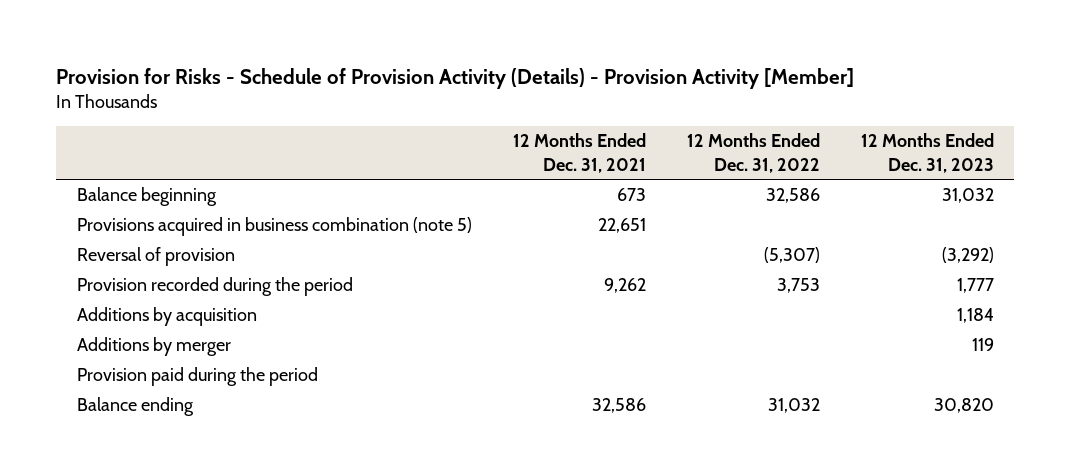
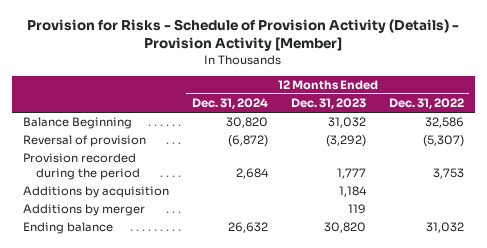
- | 12 Months Ended Dec. 31, 2021 | 12 Months Ended Dec. 31, 2022 | 12 Months Ended Dec. 31, 2023
+ | 12 Months Ended Dec. 31, 2024 | 12 Months Ended Dec. 31, 2023 | 12 Months Ended Dec. 31, 2022
- Balance beginning | 673 | 32,586 | 31,032
- Provisions acquired in business combination (note 5) | 22,651 | |
+ Balance Beginning | 30,820 | 31,032 | 32,586
- Provision paid during the period
- Balance ending | 32,586 | 31,032 | 30,820
+ Ending balance | 26,632 | 30,820 | 31,032

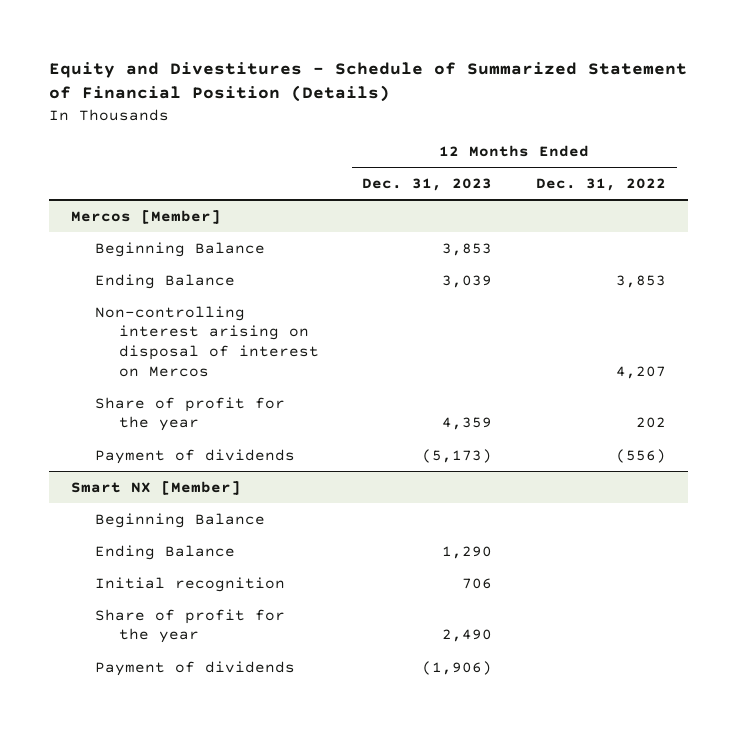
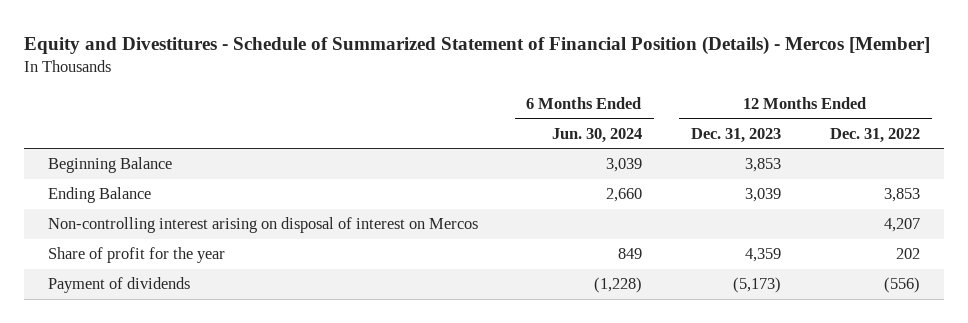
- Equity and Divestitures - Schedule of Summarized Statement of Financial Position (Details)
+ Equity and Divestitures - Schedule of Summarized Statement of Financial Position (Details) - Mercos [Member]
- | 12 Months Ended Dec. 31, 2023 | 12 Months Ended Dec. 31, 2022
+ | 6 Months Ended Jun. 30, 2024 | 12 Months Ended Dec. 31, 2023 | 12 Months Ended Dec. 31, 2022
- Mercos [Member]
- Smart NX [Member]
- Beginning Balance
- Ending Balance | 1,290 |
- Initial recognition | 706 |
- Share of profit for the year | 2,490 |
- Payment of dividends | (1,906) |

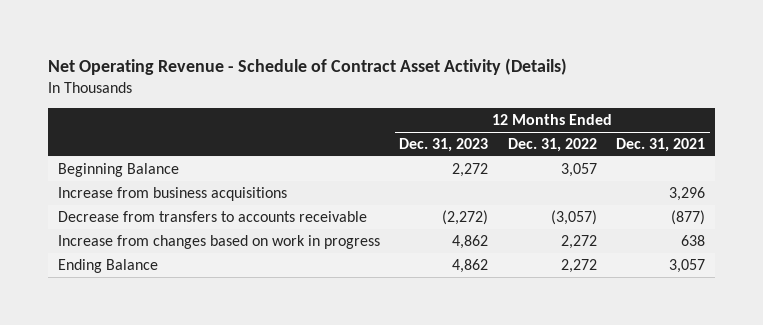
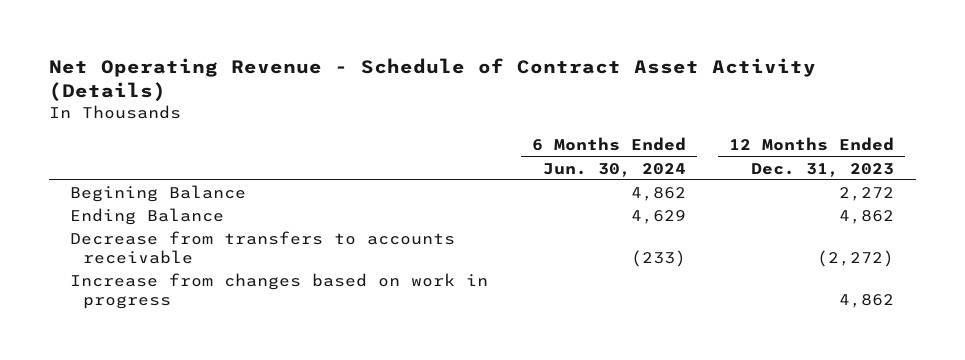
- | 12 Months Ended Dec. 31, 2023 | 12 Months Ended Dec. 31, 2022 | 12 Months Ended Dec. 31, 2021
+ | 6 Months Ended Jun. 30, 2024 | 12 Months Ended Dec. 31, 2023
- Beginning Balance | 2,272 | 3,057 |
- Increase from business acquisitions | | | 3,296
+ Begining Balance | 4,862 | 2,272
moved up: Ending Balance | 4,629 | 4,862

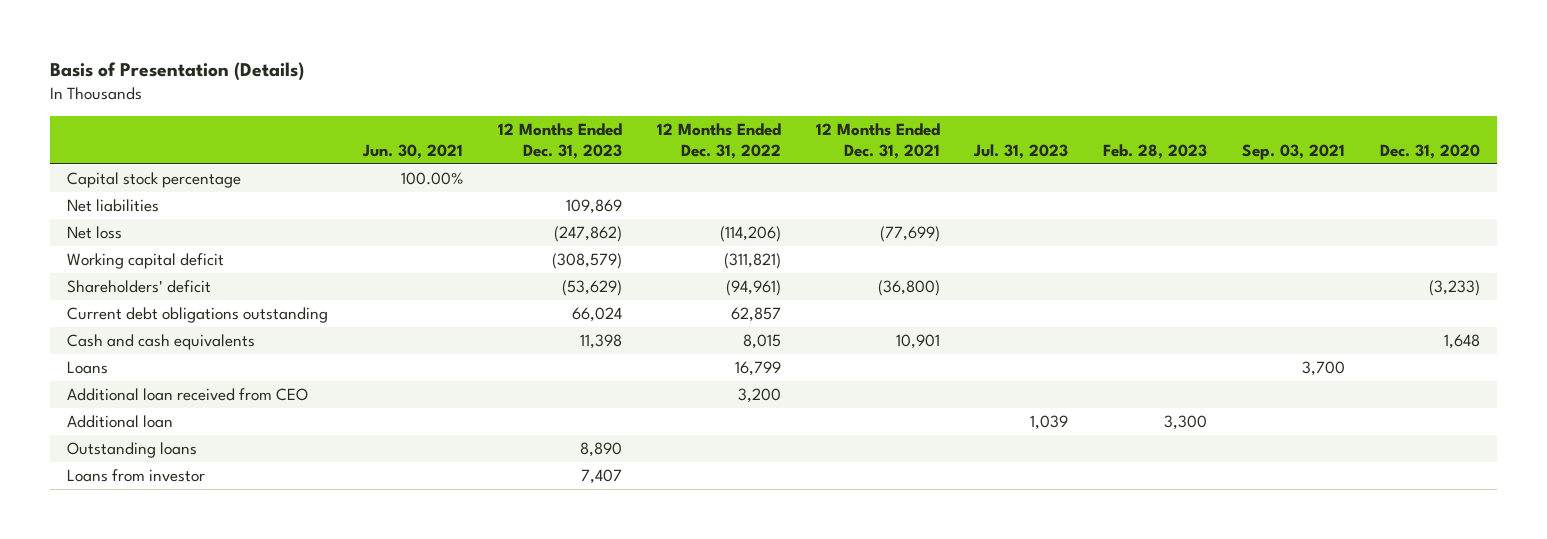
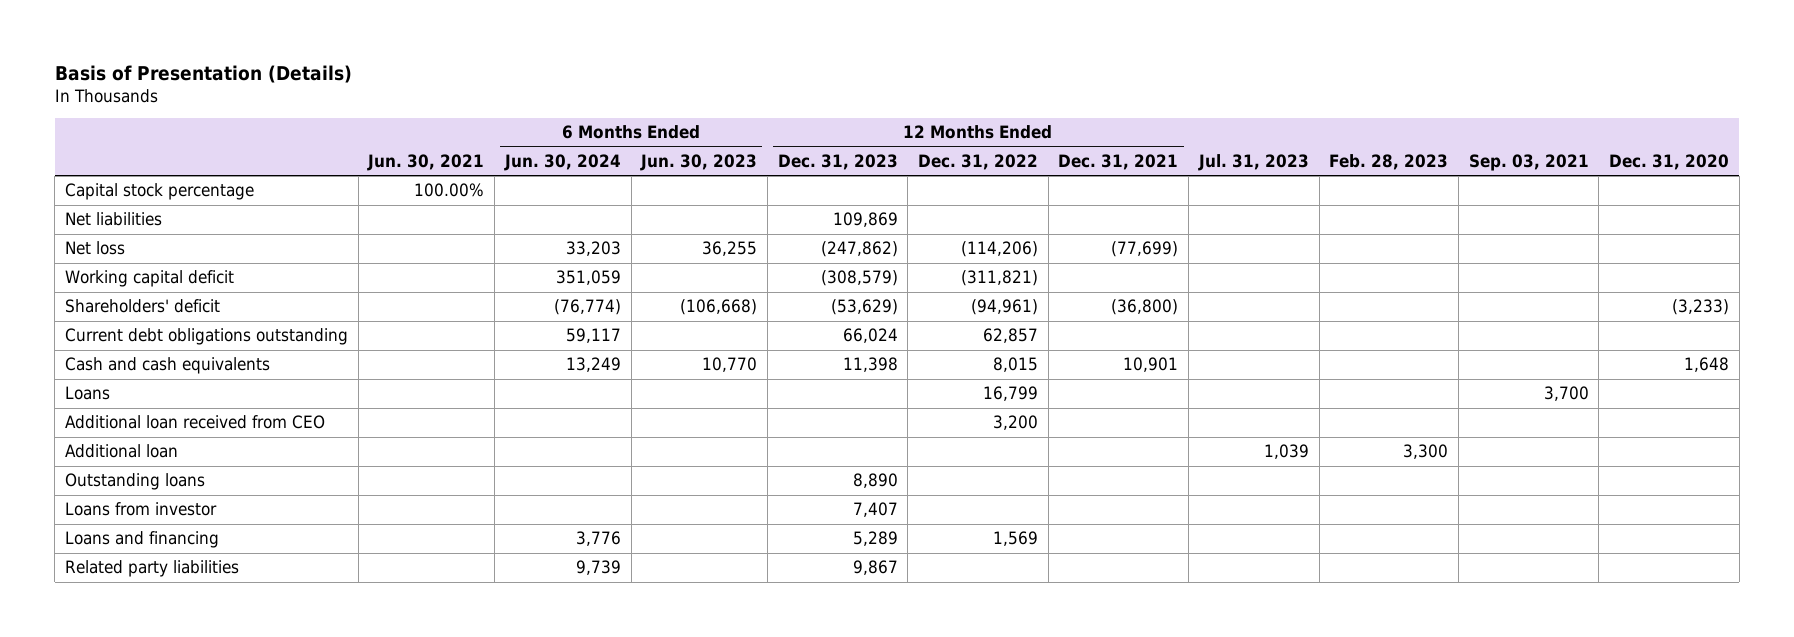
- | Jun. 30, 2021 | 12 Months Ended Dec. 31, 2023 | 12 Months Ended Dec. 31, 2022 | 12 Months Ended Dec. 31, 2021 | Jul. 31, 2023 | Feb. 28, 2023 | Sep. 03, 2021 | Dec. 31, 2020
+ | Jun. 30, 2021 | 6 Months Ended Jun. 30, 2024 | 6 Months Ended Jun. 30, 2023 | 12 Months Ended Dec. 31, 2023 | 12 Months Ended Dec. 31, 2022 | 12 Months Ended Dec. 31, 2021 | Jul. 31, 2023 | Feb. 28, 2023 | Sep. 03, 2021 | Dec. 31, 2020
+ Loans and financing | | 3,776 | | 5,289 | 1,569 | | | | |
+ Related party liabilities | | 9,739 | | 9,867 | | | | | |

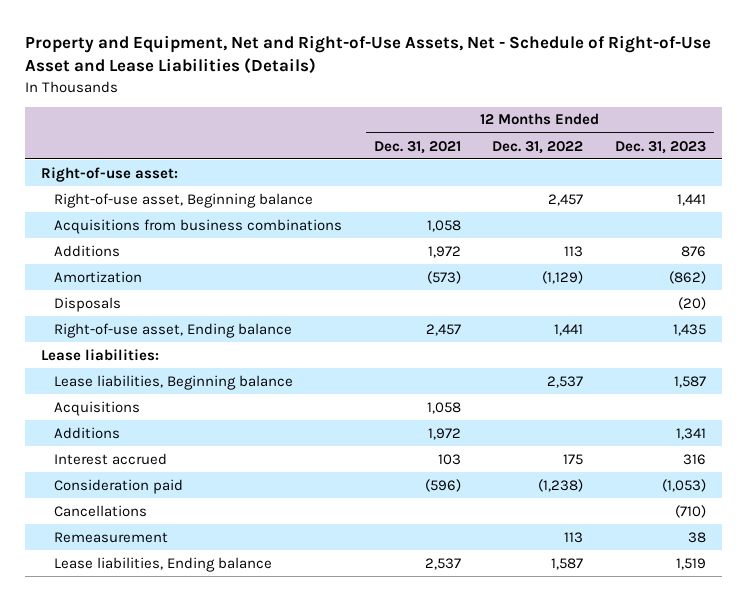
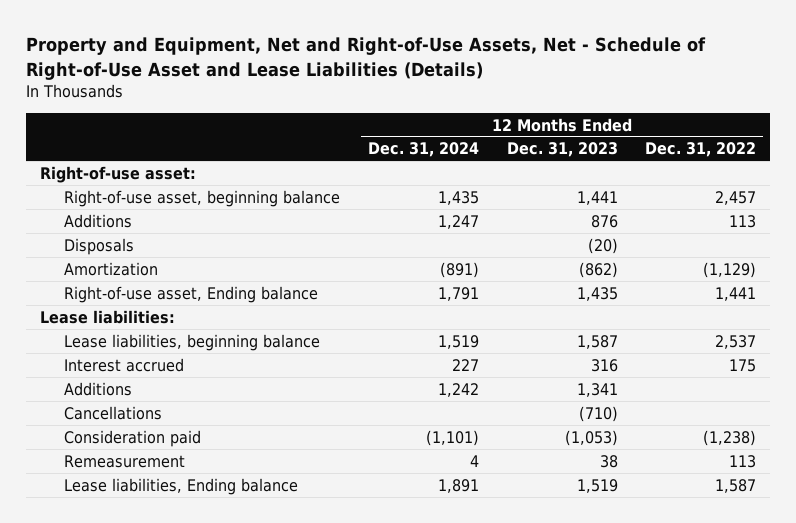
- | 12 Months Ended Dec. 31, 2021 | 12 Months Ended Dec. 31, 2022 | 12 Months Ended Dec. 31, 2023
+ | 12 Months Ended Dec. 31, 2024 | 12 Months Ended Dec. 31, 2023 | 12 Months Ended Dec. 31, 2022
- Right-of-use asset, Beginning balance | | 2,457 | 1,441
- Acquisitions from business combinations | 1,058 | |
+ Right-of-use asset, beginning balance | 1,435 | 1,441 | 2,457
moved down: Amortization | (891) | (862) | (1,129)
- Lease liabilities, Beginning balance | | 2,537 | 1,587
- Acquisitions | 1,058 | |
+ Lease liabilities, beginning balance | 1,519 | 1,587 | 2,537
moved down: Additions | 1,242 | 1,341 |
moved down: Consideration paid | (1,101) | (1,053) | (1,238)

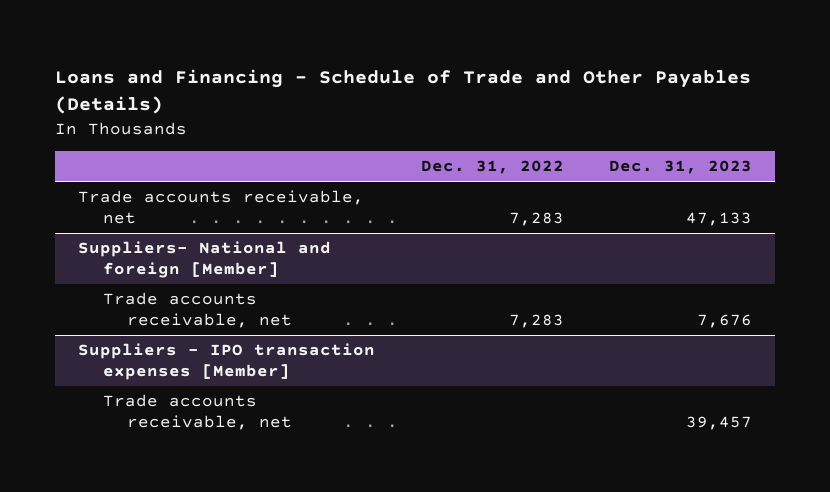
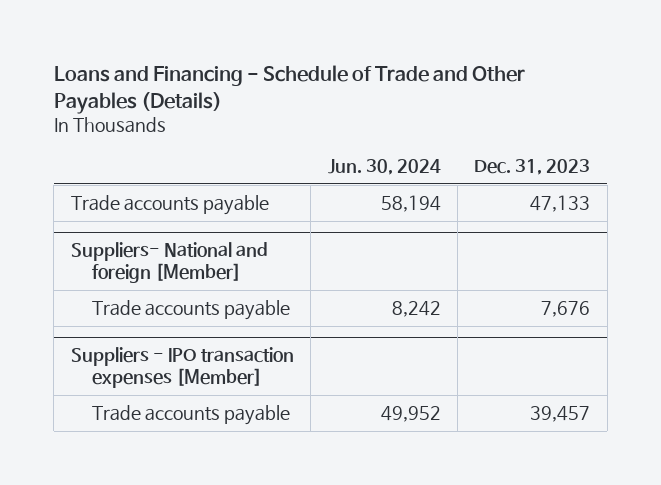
- | Dec. 31, 2022 | Dec. 31, 2023
+ | Jun. 30, 2024 | Dec. 31, 2023
- Trade accounts receivable, net | 7,283 | 47,133
+ Trade accounts payable | 58,194 | 47,133
@ Suppliers- National and foreign [Member]
- Trade accounts receivable, net | 7,283 | 7,676
+ Trade accounts payable | 8,242 | 7,676
@ Suppliers - IPO transaction expenses [Member]
- Trade accounts receivable, net | | 39,457
+ Trade accounts payable | 49,952 | 39,457

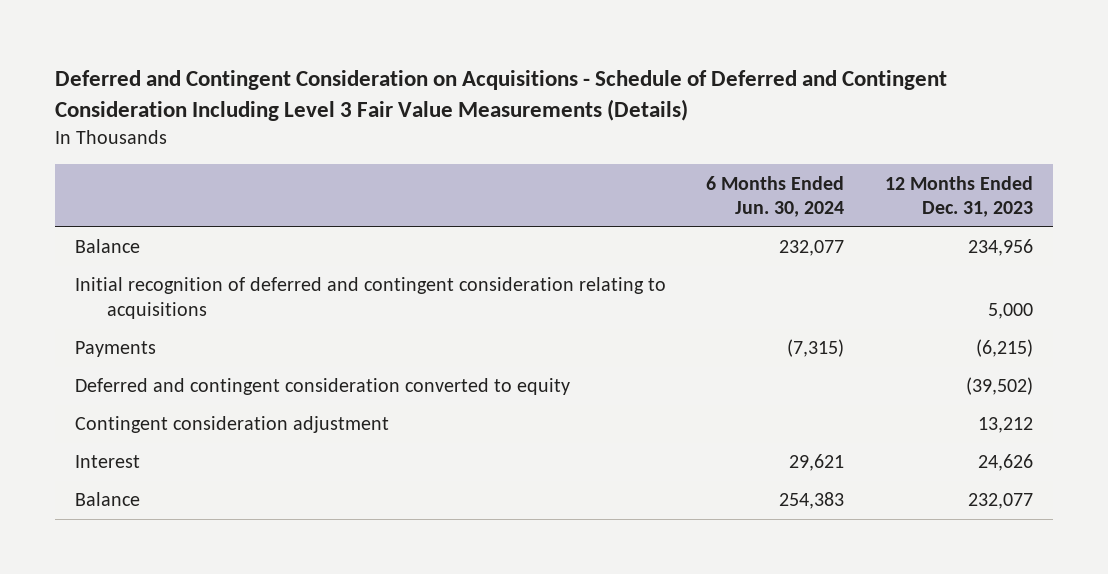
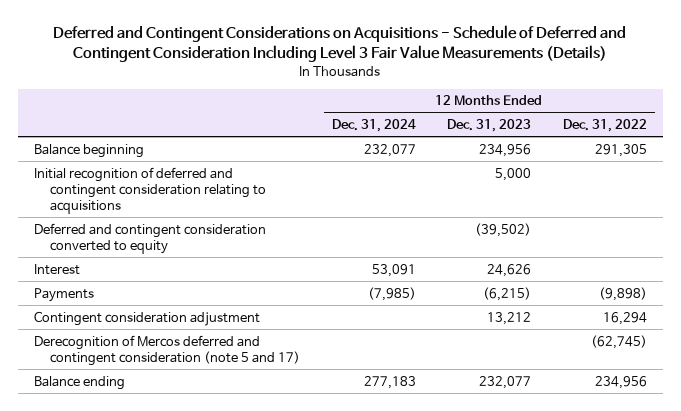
- Deferred and Contingent Consideration on Acquisitions - Schedule of Deferred and Contingent Consideration Including Level 3 Fair Value Measurements (Details)
+ Deferred and Contingent Considerations on Acquisitions - Schedule of Deferred and Contingent Consideration Including Level 3 Fair Value Measurements (Details)
- | 6 Months Ended Jun. 30, 2024 | 12 Months Ended Dec. 31, 2023
+ | 12 Months Ended Dec. 31, 2024 | 12 Months Ended Dec. 31, 2023 | 12 Months Ended Dec. 31, 2022
- Balance | 232,077 | 234,956
+ Balance beginning | 232,077 | 234,956 | 291,305
- Balance | 254,383 | 232,077
moved down: Payments | (7,985) | (6,215) | (9,898)
moved down: Contingent consideration adjustment | | 13,212 | 16,294
+ Derecognition of Mercos deferred and contingent consideration (note 5 and 17) | | | (62,745)
+ Balance ending | 277,183 | 232,077 | 234,956

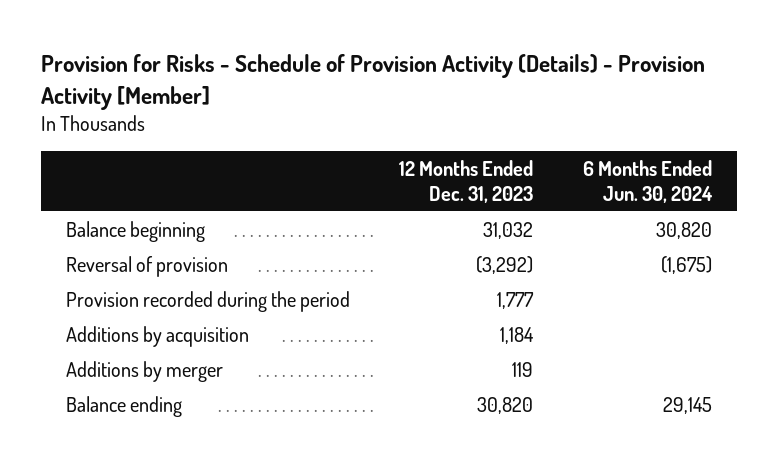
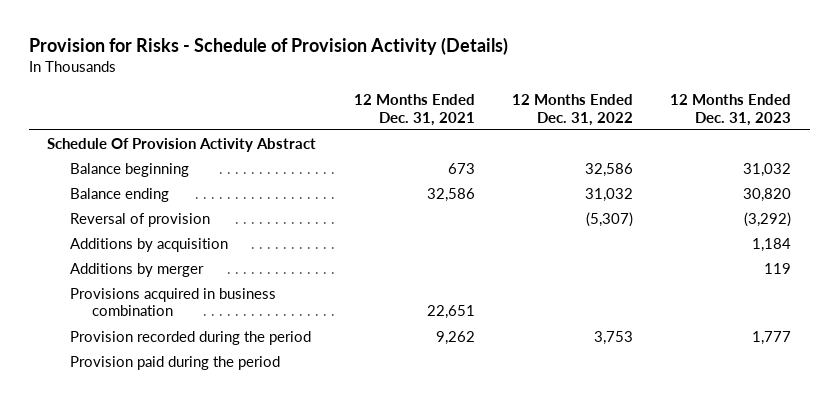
- Provision for Risks - Schedule of Provision Activity (Details) - Provision Activity [Member]
+ Provision for Risks - Schedule of Provision Activity (Details)
- | 12 Months Ended Dec. 31, 2023 | 6 Months Ended Jun. 30, 2024
+ | 12 Months Ended Dec. 31, 2021 | 12 Months Ended Dec. 31, 2022 | 12 Months Ended Dec. 31, 2023
+ Schedule Of Provision Activity Abstract
moved up: Balance ending | 32,586 | 31,032 | 30,820
+ Provisions acquired in business combination | 22,651 | |
moved down: Provision recorded during the period | 9,262 | 3,753 | 1,777
+ Provision paid during the period

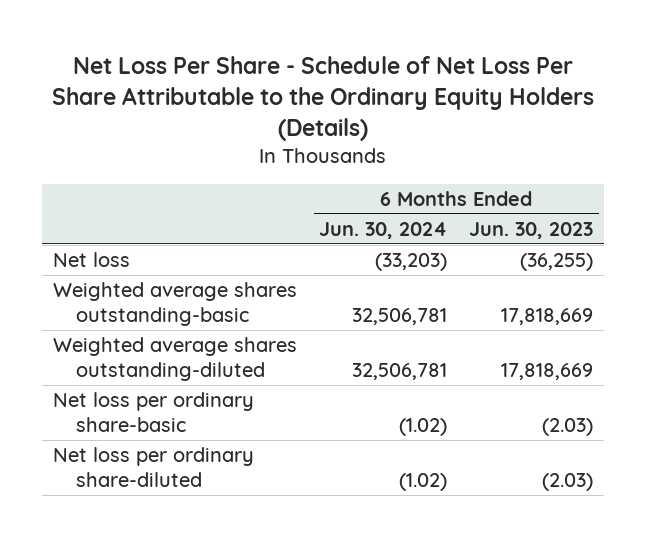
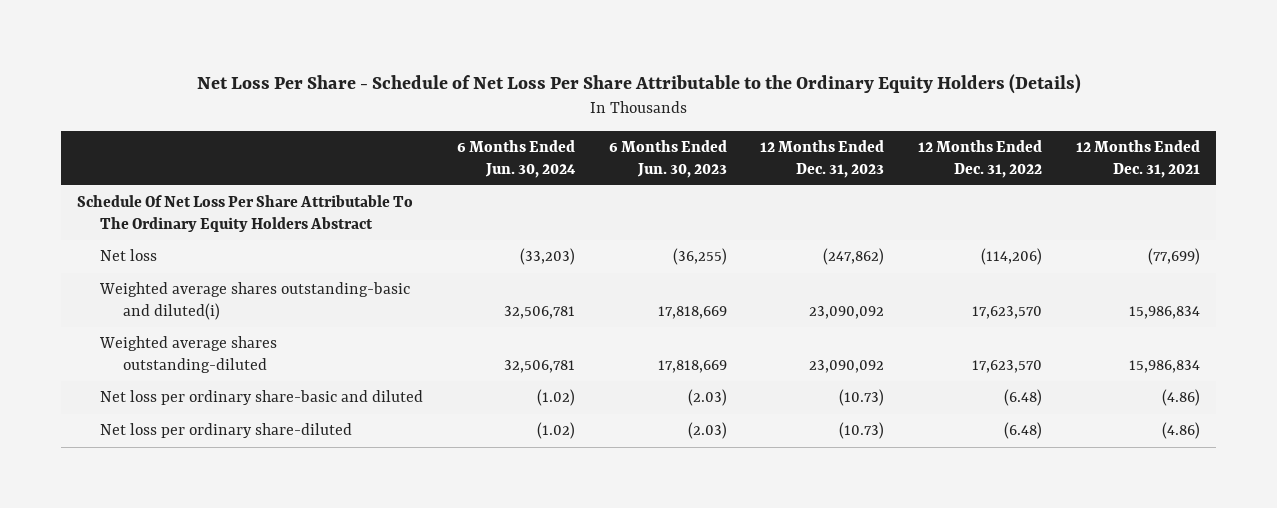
- | 6 Months Ended Jun. 30, 2024 | 6 Months Ended Jun. 30, 2023
+ | 6 Months Ended Jun. 30, 2024 | 6 Months Ended Jun. 30, 2023 | 12 Months Ended Dec. 31, 2023 | 12 Months Ended Dec. 31, 2022 | 12 Months Ended Dec. 31, 2021
+ Schedule Of Net Loss Per Share Attributable To The Ordinary Equity Holders Abstract
- Weighted average shares outstanding-basic | 32,506,781 | 17,818,669
+ Weighted average shares outstanding-basic and diluted(i) | 32,506,781 | 17,818,669 | 23,090,092 | 17,623,570 | 15,986,834
- Net loss per ordinary share-basic | (1.02) | (2.03)
+ Net loss per ordinary share-basic and diluted | (1.02) | (2.03) | (10.73) | (6.48) | (4.86)

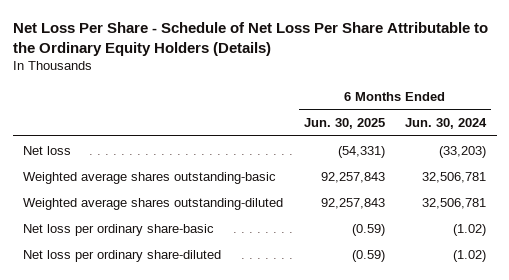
- | 6 Months Ended Jun. 30, 2024 | 6 Months Ended Jun. 30, 2023 | 12 Months Ended Dec. 31, 2023 | 12 Months Ended Dec. 31, 2022 | 12 Months Ended Dec. 31, 2021
+ | 6 Months Ended Jun. 30, 2025 | 6 Months Ended Jun. 30, 2024
- Schedule Of Net Loss Per Share Attributable To The Ordinary Equity Holders Abstract
- Weighted average shares outstanding-basic and diluted(i) | 32,506,781 | 17,818,669 | 23,090,092 | 17,623,570 | 15,986,834
+ Weighted average shares outstanding-basic | 92,257,843 | 32,506,781
- Net loss per ordinary share-basic and diluted | (1.02) | (2.03) | (10.73) | (6.48) | (4.86)
+ Net loss per ordinary share-basic | (0.59) | (1.02)

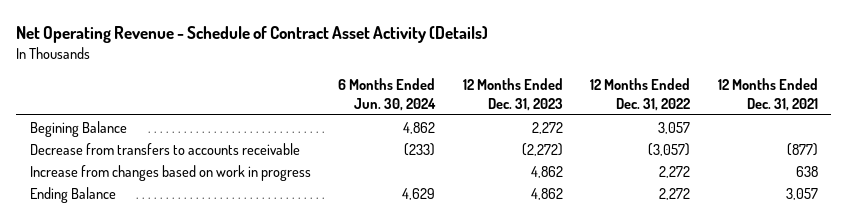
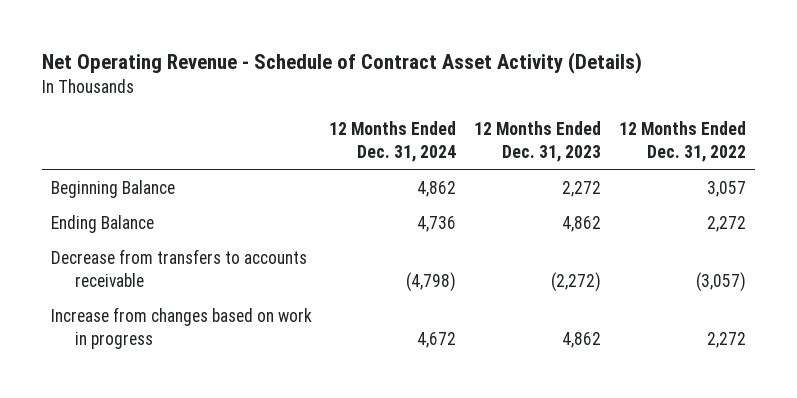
- | 6 Months Ended Jun. 30, 2024 | 12 Months Ended Dec. 31, 2023 | 12 Months Ended Dec. 31, 2022 | 12 Months Ended Dec. 31, 2021
+ | 12 Months Ended Dec. 31, 2024 | 12 Months Ended Dec. 31, 2023 | 12 Months Ended Dec. 31, 2022
- Begining Balance | 4,862 | 2,272 | 3,057 |
+ Beginning Balance | 4,862 | 2,272 | 3,057
moved up: Ending Balance | 4,736 | 4,862 | 2,272

